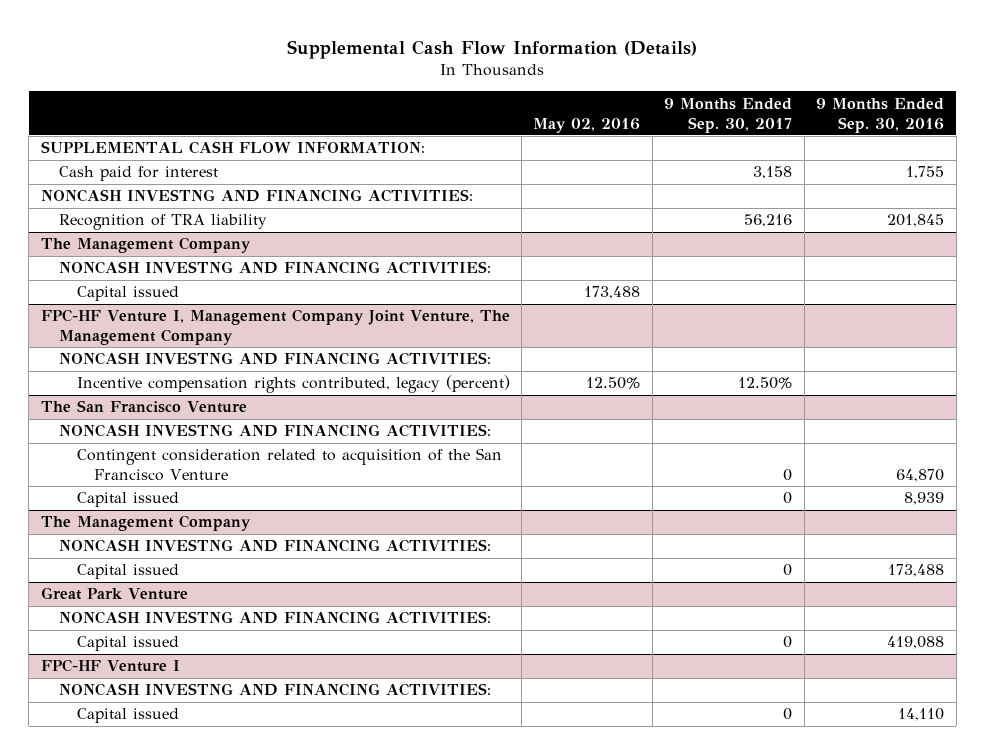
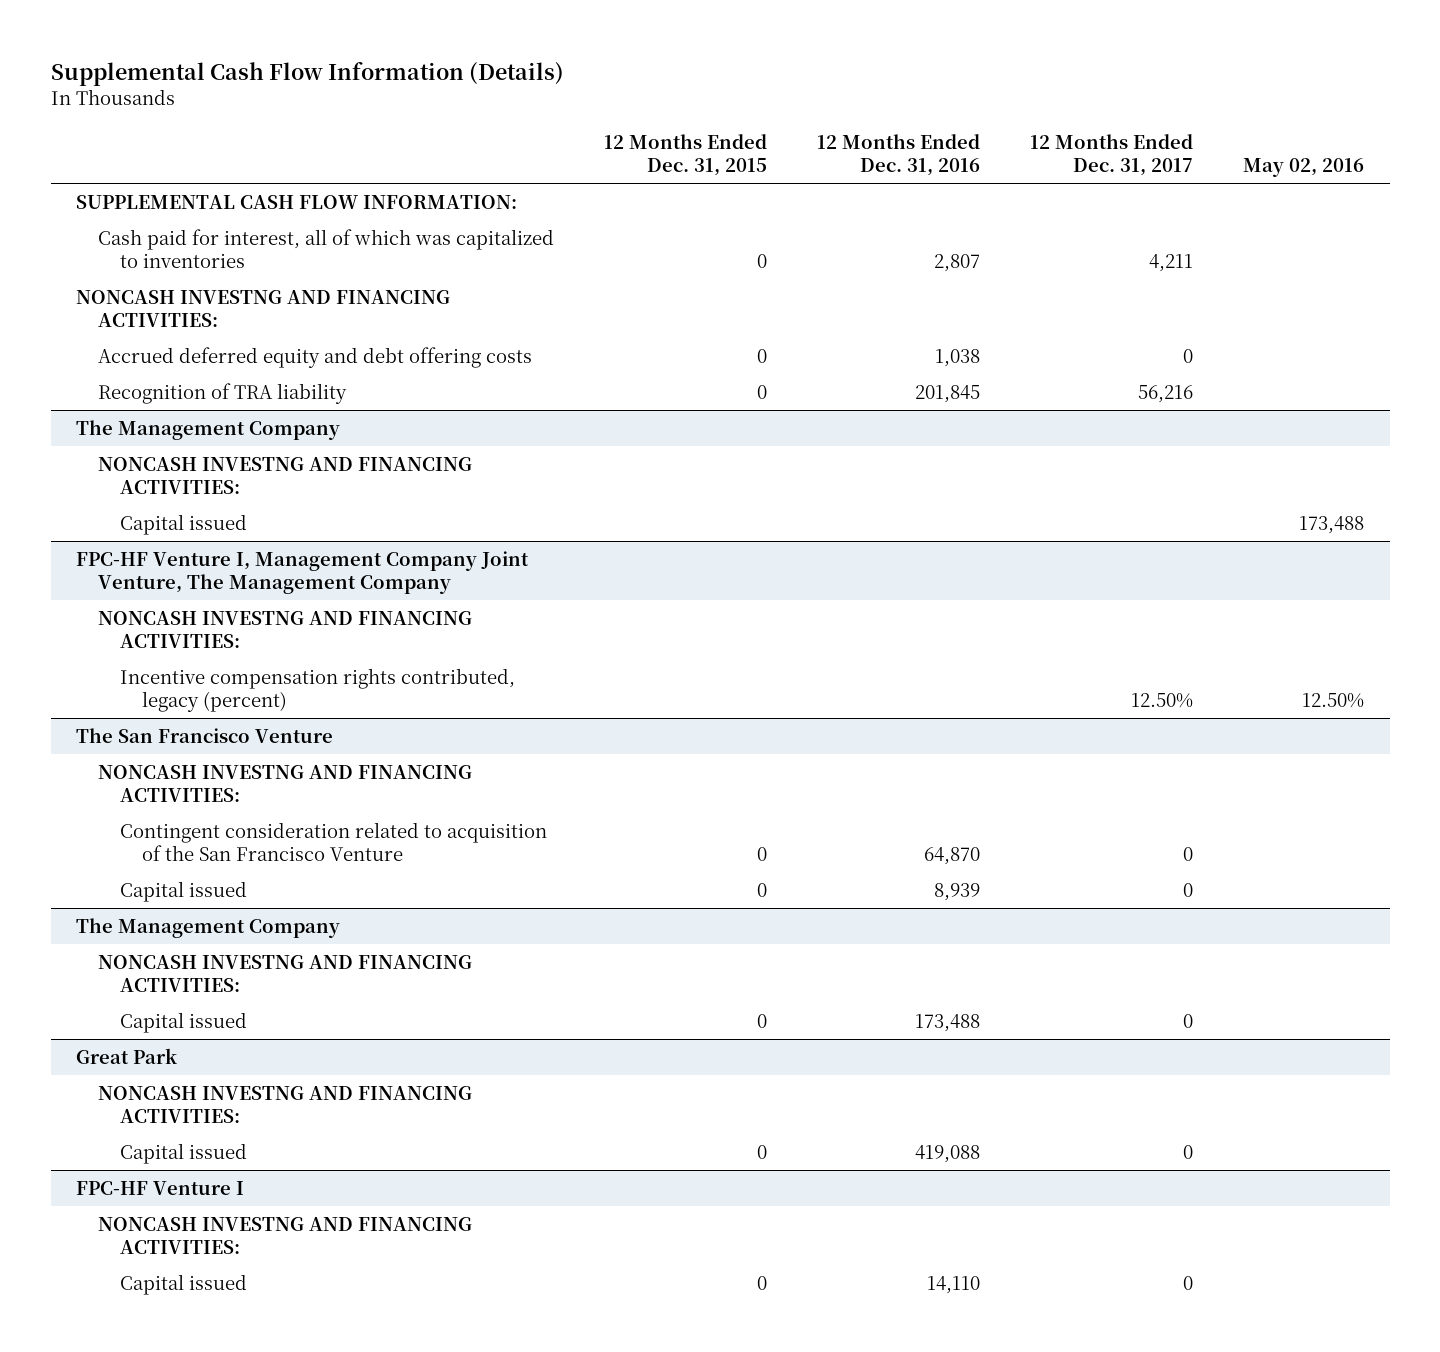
- | May 02, 2016 | 9 Months Ended Sep. 30, 2017 | 9 Months Ended Sep. 30, 2016
+ | 12 Months Ended Dec. 31, 2015 | 12 Months Ended Dec. 31, 2016 | 12 Months Ended Dec. 31, 2017 | May 02, 2016
- Cash paid for interest | | 3,158 | 1,755
+ Cash paid for interest, all of which was capitalized to inventories | 0 | 2,807 | 4,211 |
+ Accrued deferred equity and debt offering costs | 0 | 1,038 | 0 |
- Great Park Venture
+ Great Park

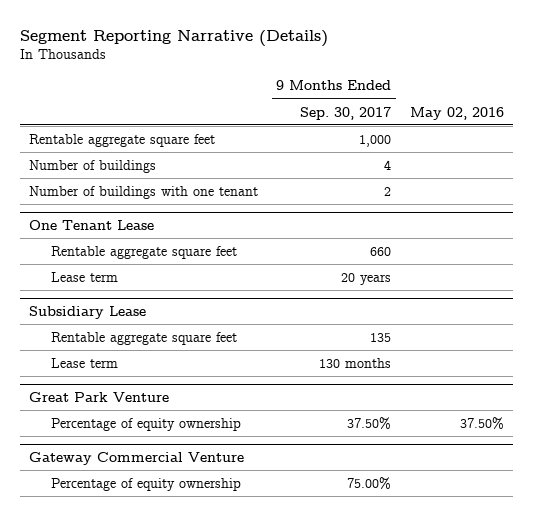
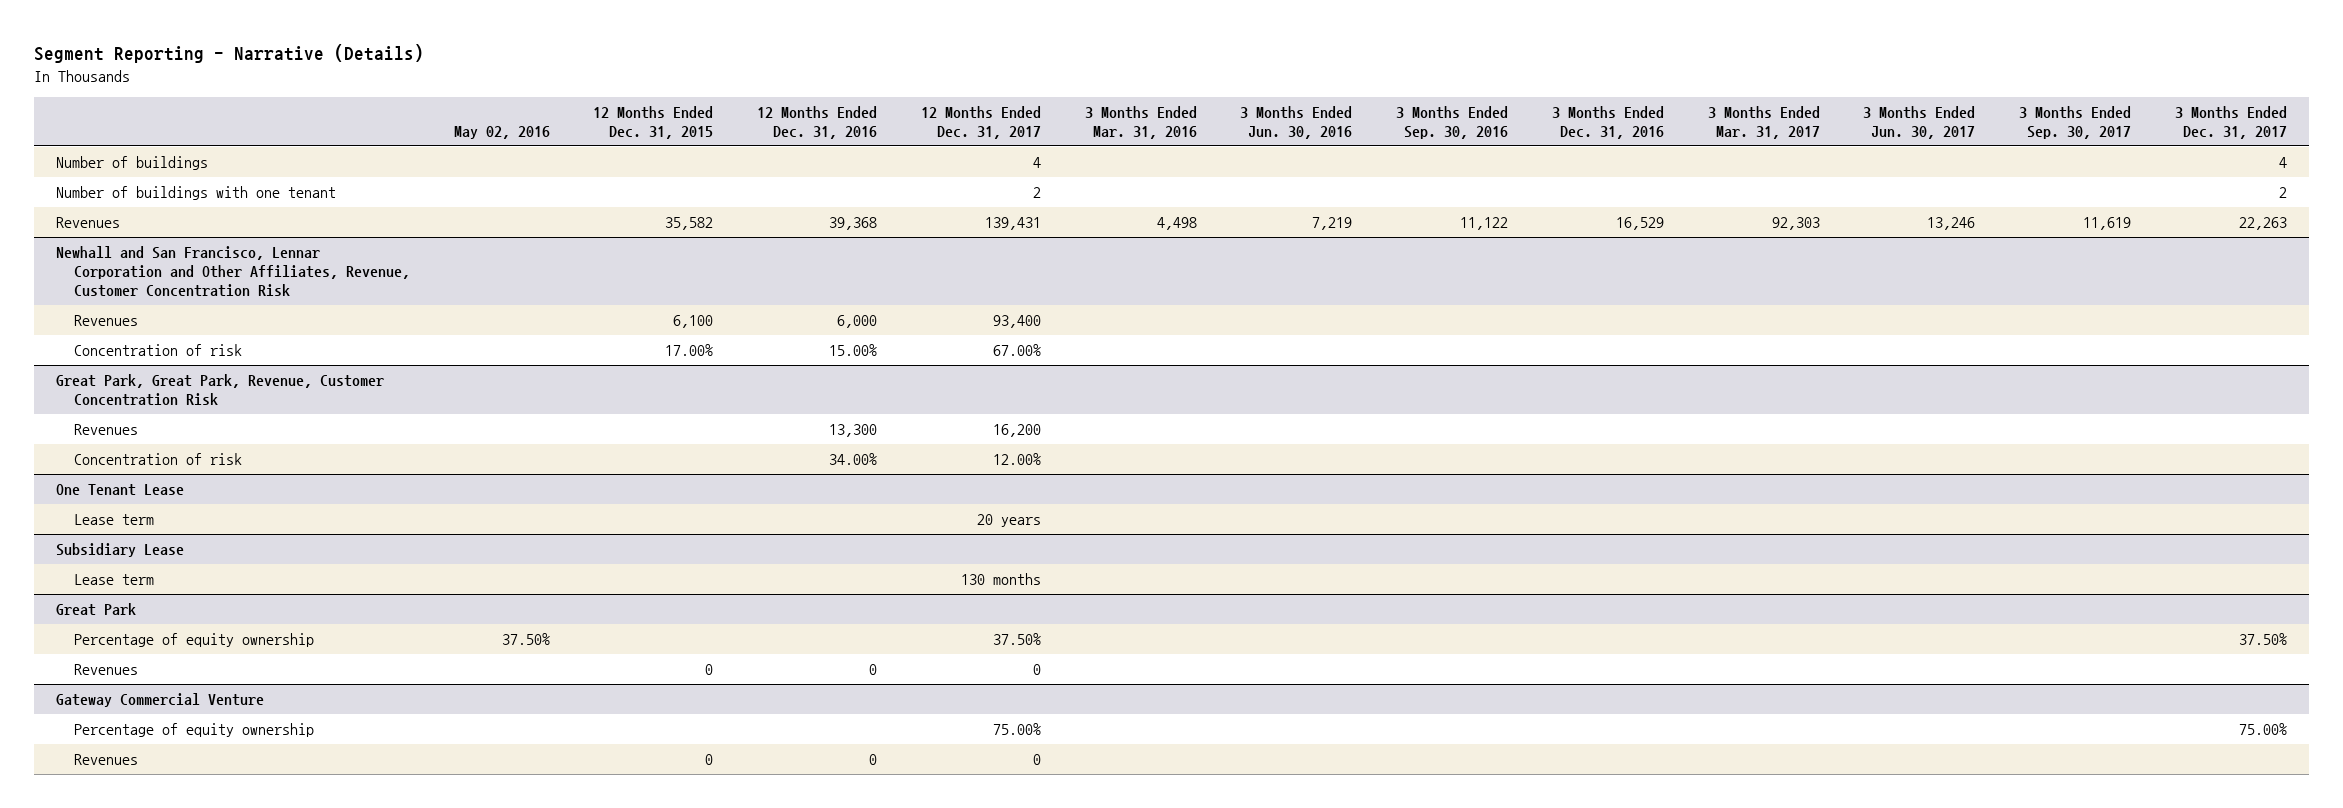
- Segment Reporting Narrative (Details)
+ Segment Reporting - Narrative (Details)
- | 9 Months Ended Sep. 30, 2017 | May 02, 2016
+ | May 02, 2016 | 12 Months Ended Dec. 31, 2015 | 12 Months Ended Dec. 31, 2016 | 12 Months Ended Dec. 31, 2017 | 3 Months Ended Mar. 31, 2016 | 3 Months Ended Jun. 30, 2016 | 3 Months Ended Sep. 30, 2016 | 3 Months Ended Dec. 31, 2016 | 3 Months Ended Mar. 31, 2017 | 3 Months Ended Jun. 30, 2017 | 3 Months Ended Sep. 30, 2017 | 3 Months Ended Dec. 31, 2017
- Rentable aggregate square feet | 1,000 |
+ Revenues | | 35,582 | 39,368 | 139,431 | 4,498 | 7,219 | 11,122 | 16,529 | 92,303 | 13,246 | 11,619 | 22,263
+ Newhall and San Francisco, Lennar Corporation and Other Affiliates, Revenue, Customer Concentration Risk
+ Revenues | | 6,100 | 6,000 | 93,400 | | | | | | | |
+ Concentration of risk | | 17.00% | 15.00% | 67.00% | | | | | | | |
+ Great Park, Great Park, Revenue, Customer Concentration Risk
+ Revenues | | | 13,300 | 16,200 | | | | | | | |
+ Concentration of risk | | | 34.00% | 12.00% | | | | | | | |
@ One Tenant Lease
- Rentable aggregate square feet | 660 |
@ Subsidiary Lease
- Rentable aggregate square feet | 135 |
- Great Park Venture
+ Great Park
+ Revenues | | 0 | 0 | 0 | | | | | | | |
@ Gateway Commercial Venture
+ Revenues | | 0 | 0 | 0 | | | | | | | |

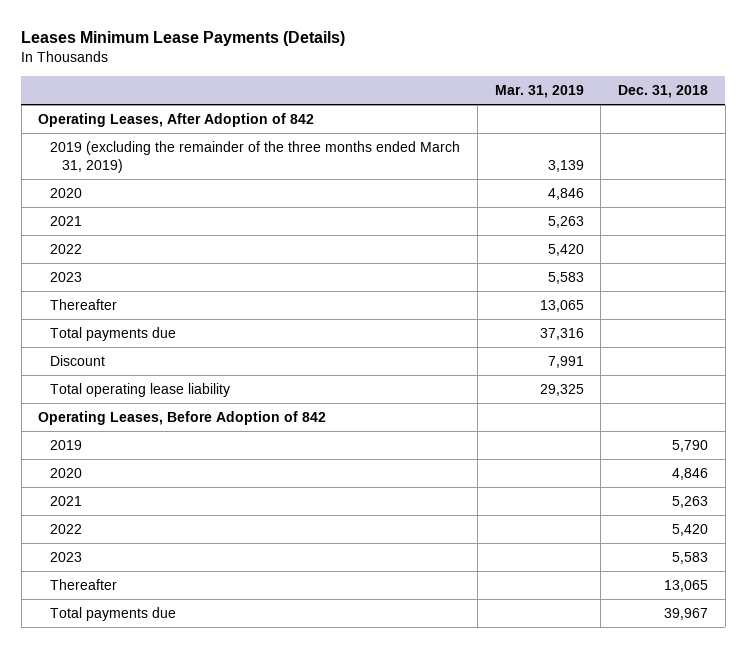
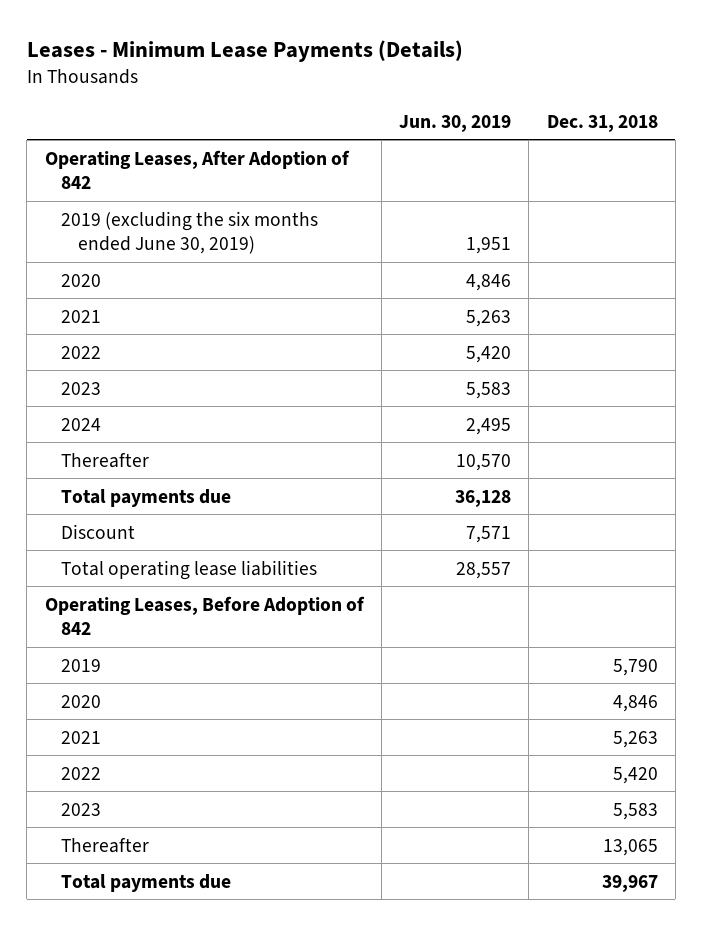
- Leases Minimum Lease Payments (Details)
+ Leases - Minimum Lease Payments (Details)
- | Mar. 31, 2019 | Dec. 31, 2018
+ | Jun. 30, 2019 | Dec. 31, 2018
- 2019 (excluding the remainder of the three months ended March 31, 2019) | 3,139 |
+ 2019 (excluding the six months ended June 30, 2019) | 1,951 |
+ 2024 | 2,495 |
- Total operating lease liability | 29,325 |
+ Total operating lease liabilities | 28,557 |

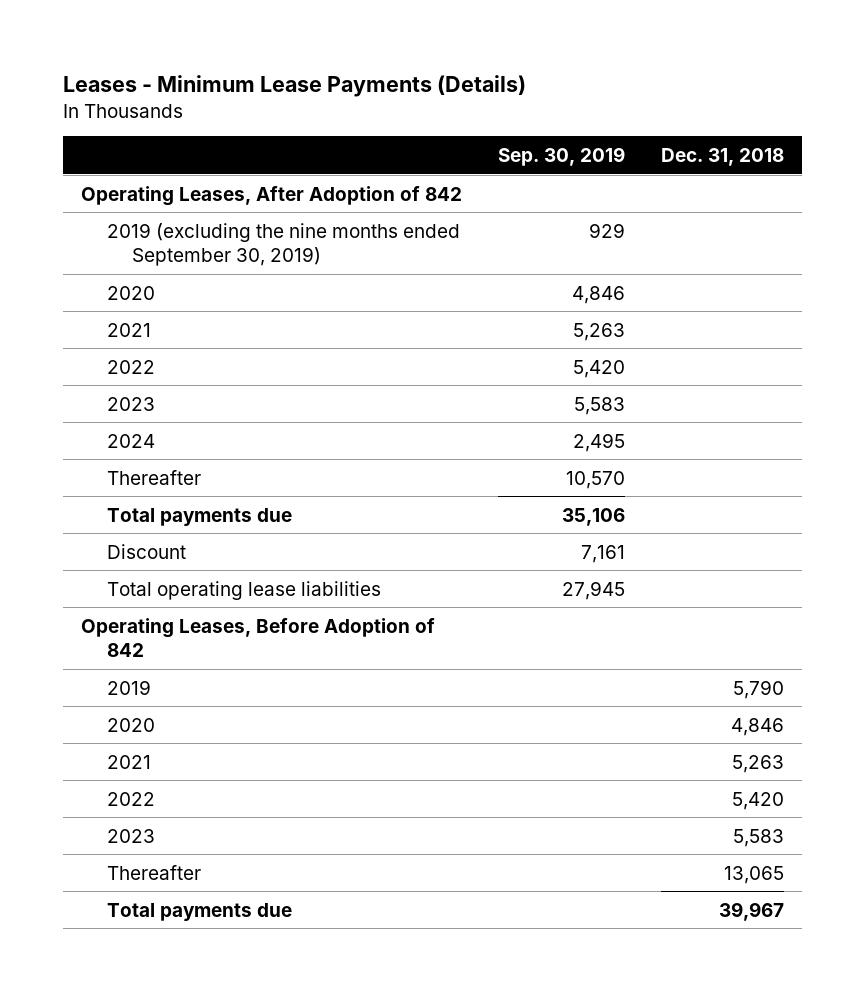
- | Jun. 30, 2019 | Dec. 31, 2018
+ | Sep. 30, 2019 | Dec. 31, 2018
- 2019 (excluding the six months ended June 30, 2019) | 1,951 |
+ 2019 (excluding the nine months ended September 30, 2019) | 929 |

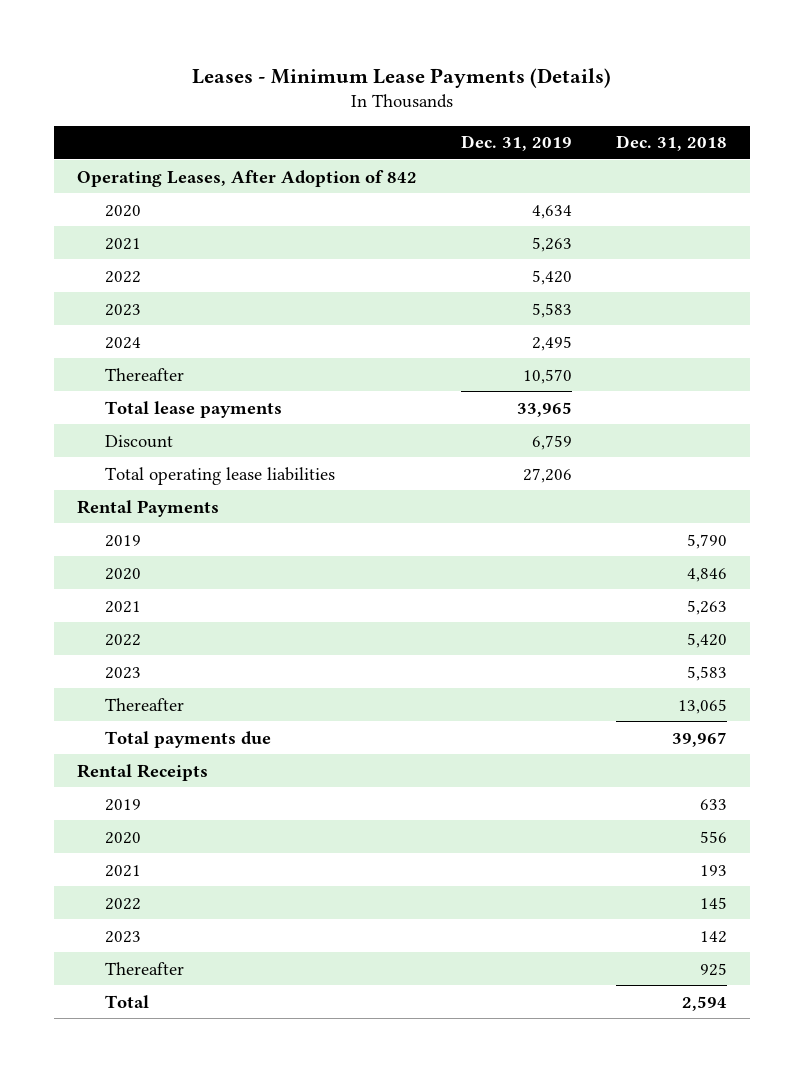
- | Sep. 30, 2019 | Dec. 31, 2018
+ | Dec. 31, 2019 | Dec. 31, 2018
- 2019 (excluding the nine months ended September 30, 2019) | 929 |
- Total payments due | 35,106 |
+ Total lease payments | 33,965 |
- Operating Leases, Before Adoption of 842
+ Rental Payments
+ Rental Receipts
+ 2019 | | 633
+ 2020 | | 556
+ 2021 | | 193
+ 2022 | | 145
+ 2023 | | 142
+ Thereafter | | 925
+ Total | | 2,594

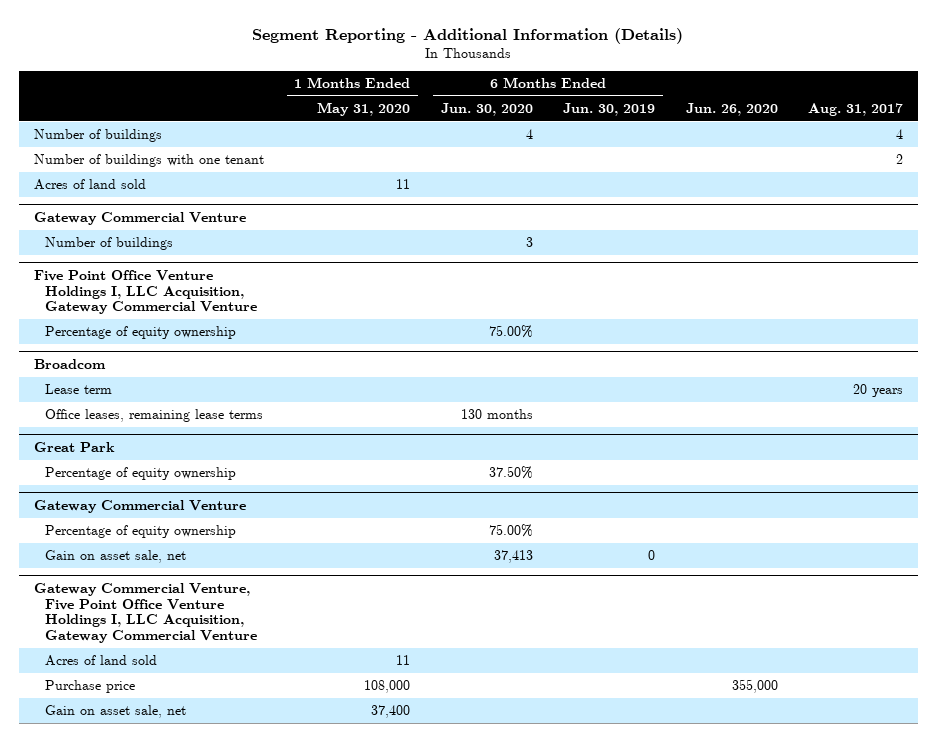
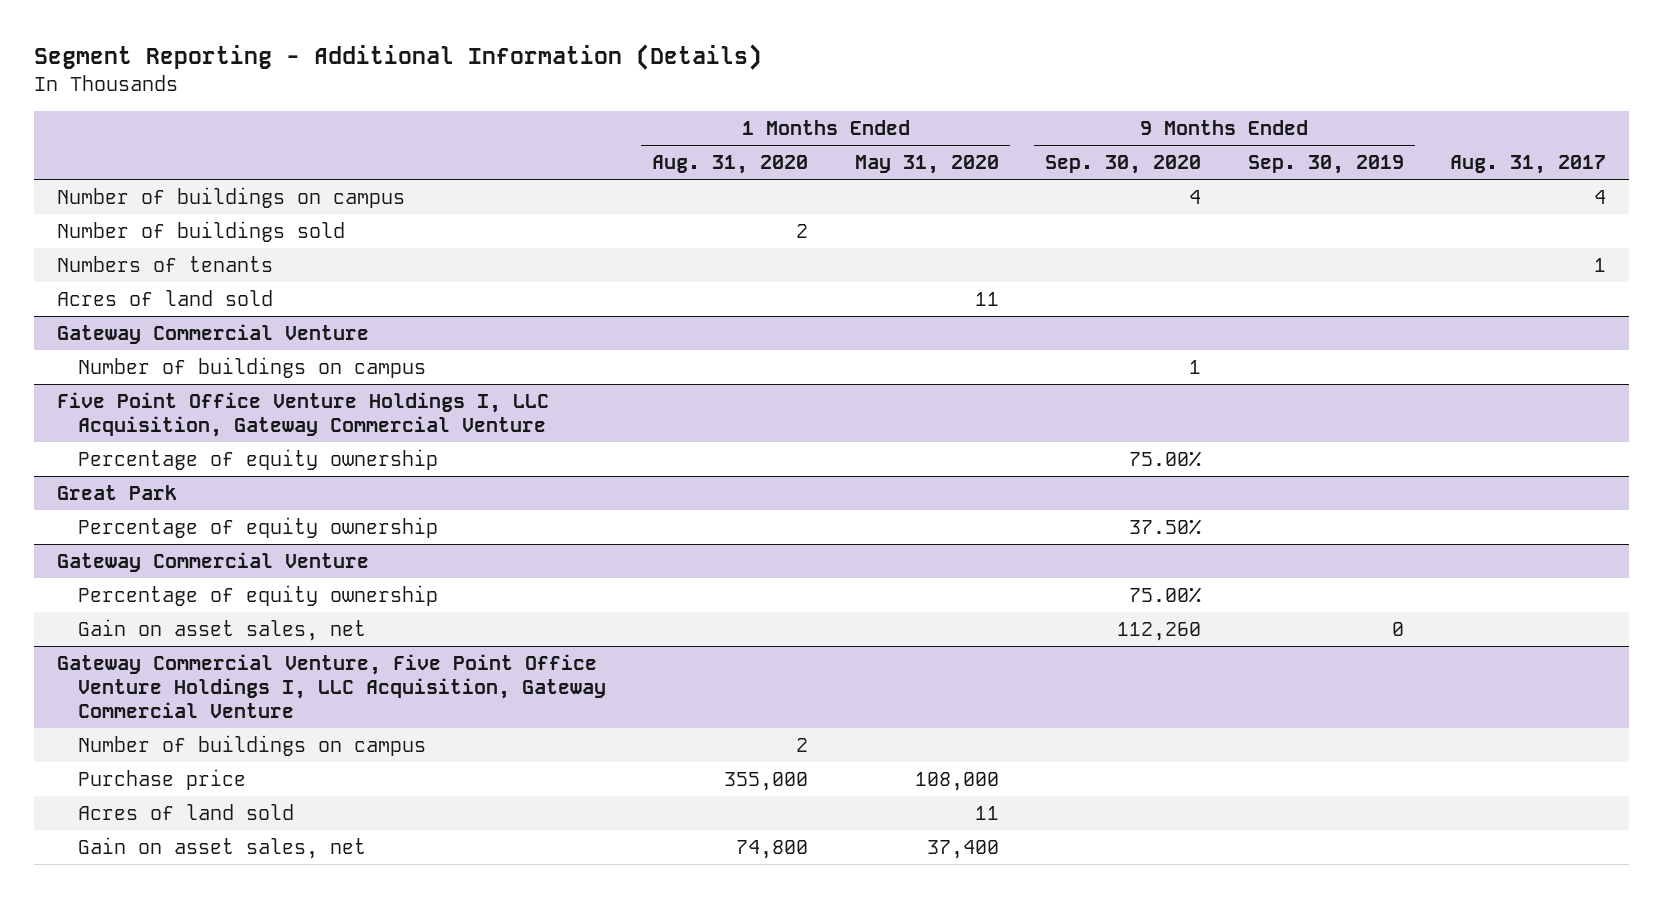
- | 1 Months Ended May 31, 2020 | 6 Months Ended Jun. 30, 2020 | 6 Months Ended Jun. 30, 2019 | Jun. 26, 2020 | Aug. 31, 2017
+ | 1 Months Ended Aug. 31, 2020 | 1 Months Ended May 31, 2020 | 9 Months Ended Sep. 30, 2020 | 9 Months Ended Sep. 30, 2019 | Aug. 31, 2017
- Number of buildings | | 4 | | | 4
- Number of buildings with one tenant | | | | | 2
+ Number of buildings on campus | | | 4 | | 4
+ Number of buildings sold | 2 | | | |
+ Numbers of tenants | | | | | 1
@ Gateway Commercial Venture
- Number of buildings | | 3 | | |
+ Number of buildings on campus | | | 1 | |
- Broadcom
- Lease term | | | | | 20 years
- Office leases, remaining lease terms | | 130 months | | |
@ Gateway Commercial Venture
- Gain on asset sale, net | | 37,413 | 0 | |
+ Gain on asset sales, net | | | 112,260 | 0 |
@ Gateway Commercial Venture, Five Point Office Venture Holdings I, LLC Acquisition, Gateway Commercial Venture
+ Number of buildings on campus | 2 | | | |
- Gain on asset sale, net | 37,400 | | | |
moved down: Acres of land sold | | 11 | | |
+ Gain on asset sales, net | 74,800 | 37,400 | | |

